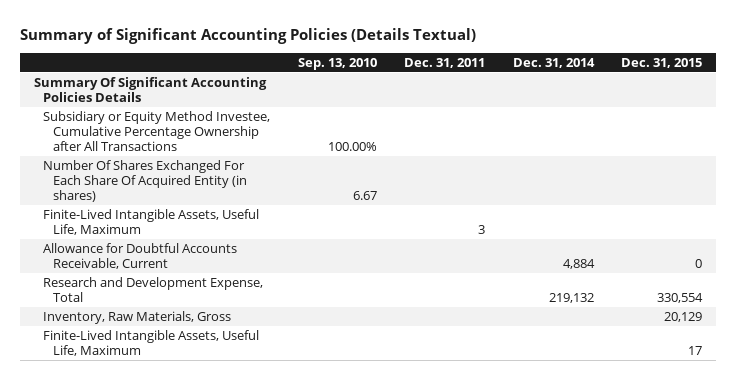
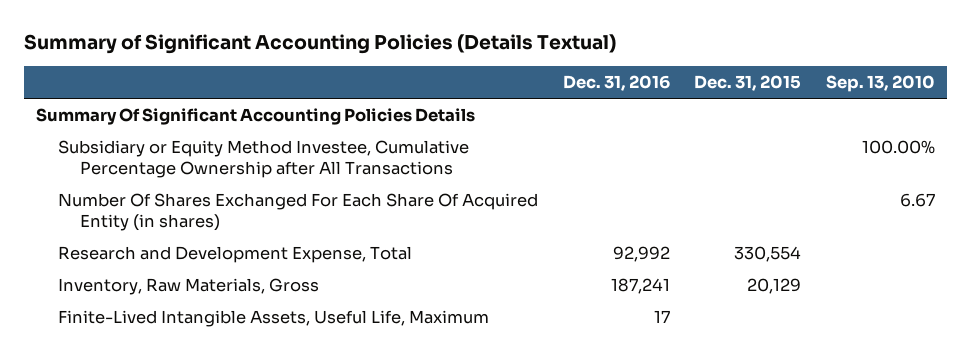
- | Sep. 13, 2010 | Dec. 31, 2011 | Dec. 31, 2014 | Dec. 31, 2015
+ | Dec. 31, 2016 | Dec. 31, 2015 | Sep. 13, 2010
- Allowance for Doubtful Accounts Receivable, Current | | | 4,884 | 0
- Finite-Lived Intangible Assets, Useful Life, Maximum | | | | 17
moved down: Finite-Lived Intangible Assets, Useful Life, Maximum | 17 | |

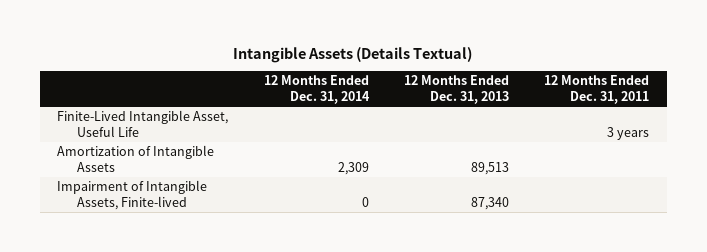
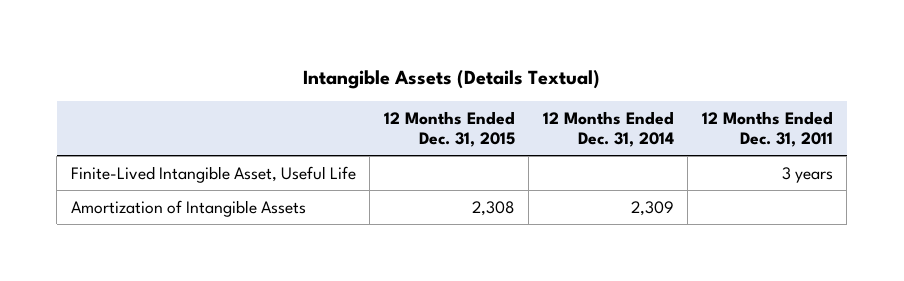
- | 12 Months Ended Dec. 31, 2014 | 12 Months Ended Dec. 31, 2013 | 12 Months Ended Dec. 31, 2011
+ | 12 Months Ended Dec. 31, 2015 | 12 Months Ended Dec. 31, 2014 | 12 Months Ended Dec. 31, 2011
- Impairment of Intangible Assets, Finite-lived | 0 | 87,340 |

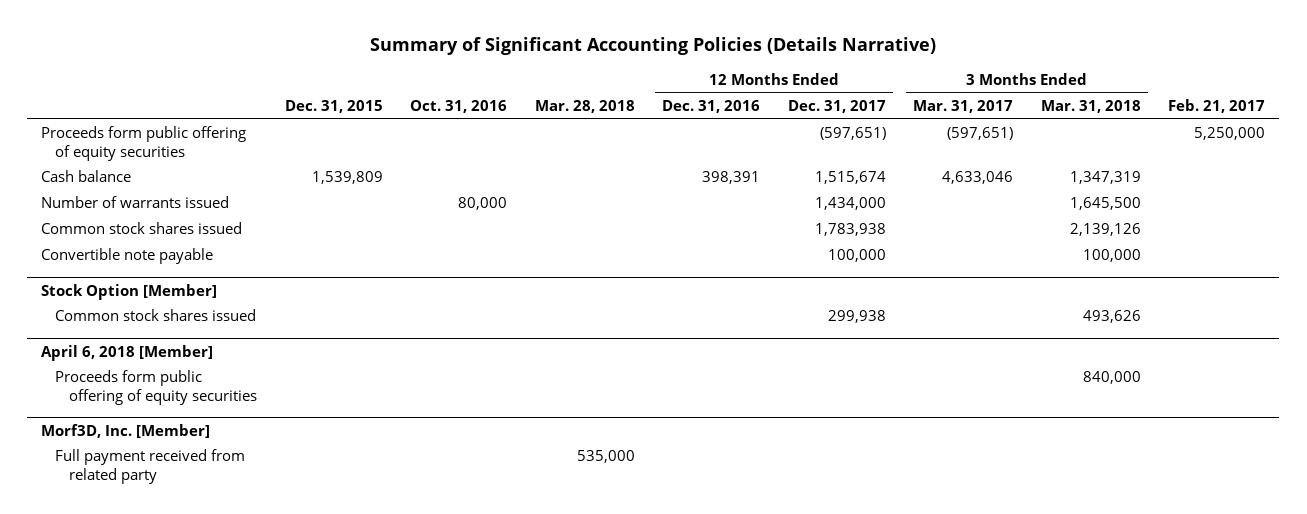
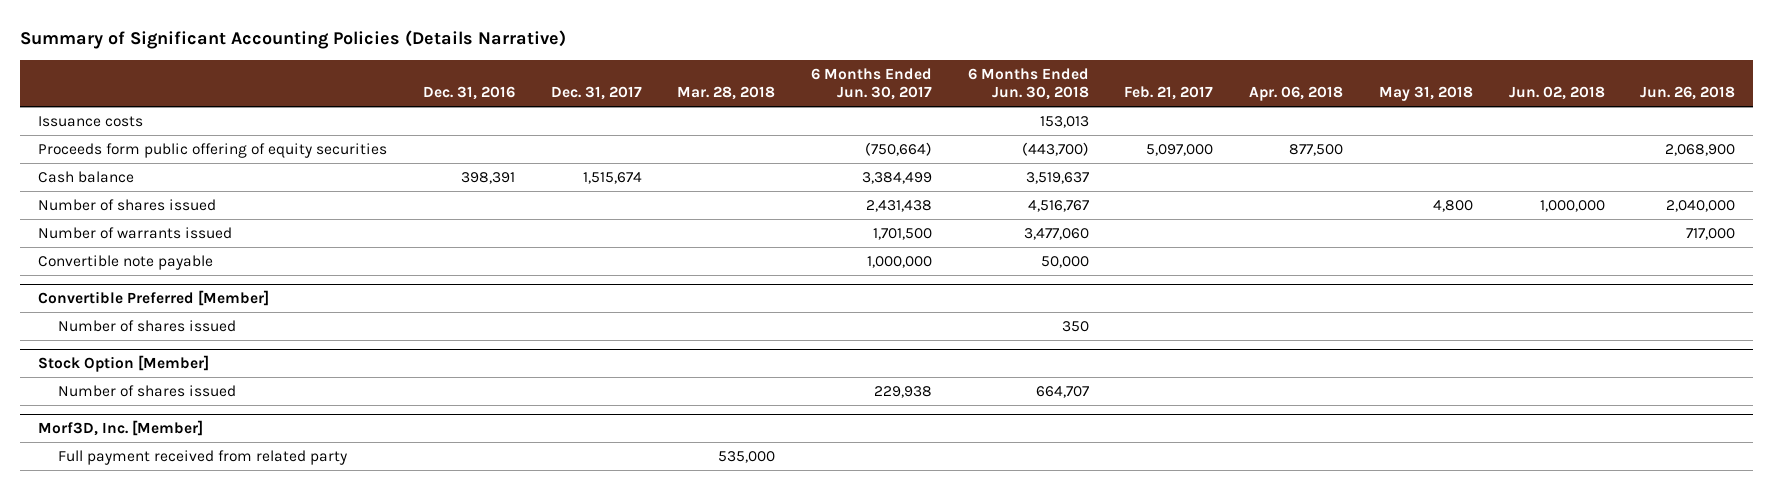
- | Dec. 31, 2015 | Oct. 31, 2016 | Mar. 28, 2018 | 12 Months Ended Dec. 31, 2016 | 12 Months Ended Dec. 31, 2017 | 3 Months Ended Mar. 31, 2017 | 3 Months Ended Mar. 31, 2018 | Feb. 21, 2017
+ | Dec. 31, 2016 | Dec. 31, 2017 | Mar. 28, 2018 | 6 Months Ended Jun. 30, 2017 | 6 Months Ended Jun. 30, 2018 | Feb. 21, 2017 | Apr. 06, 2018 | May 31, 2018 | Jun. 02, 2018 | Jun. 26, 2018
- Proceeds form public offering of equity securities | | | | | (597,651) | (597,651) | | 5,250,000
+ Issuance costs | | | | | 153,013 | | | | |
+ Proceeds form public offering of equity securities | | | | (750,664) | (443,700) | 5,097,000 | 877,500 | | | 2,068,900
+ Number of shares issued | | | | 2,431,438 | 4,516,767 | | | 4,800 | 1,000,000 | 2,040,000
- Common stock shares issued | | | | | 1,783,938 | | 2,139,126 |
+ Convertible Preferred [Member]
+ Number of shares issued | | | | | 350 | | | | |
@ Stock Option [Member]
- Common stock shares issued | | | | | 299,938 | | 493,626 |
- April 6, 2018 [Member]
- Proceeds form public offering of equity securities | | | | | | | 840,000 |
@ Stock Option [Member]
+ Number of shares issued | | | | 229,938 | 664,707 | | | | |

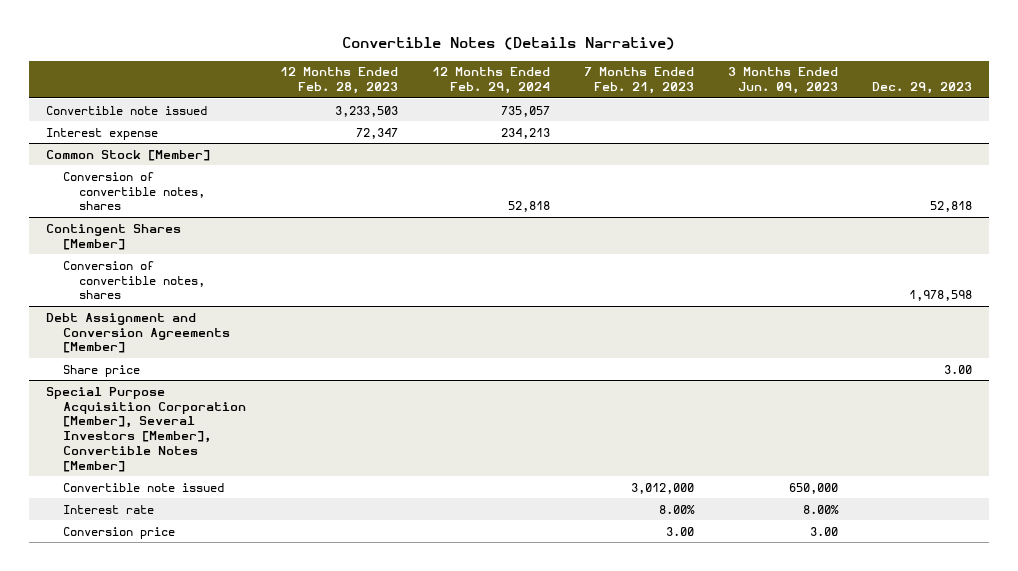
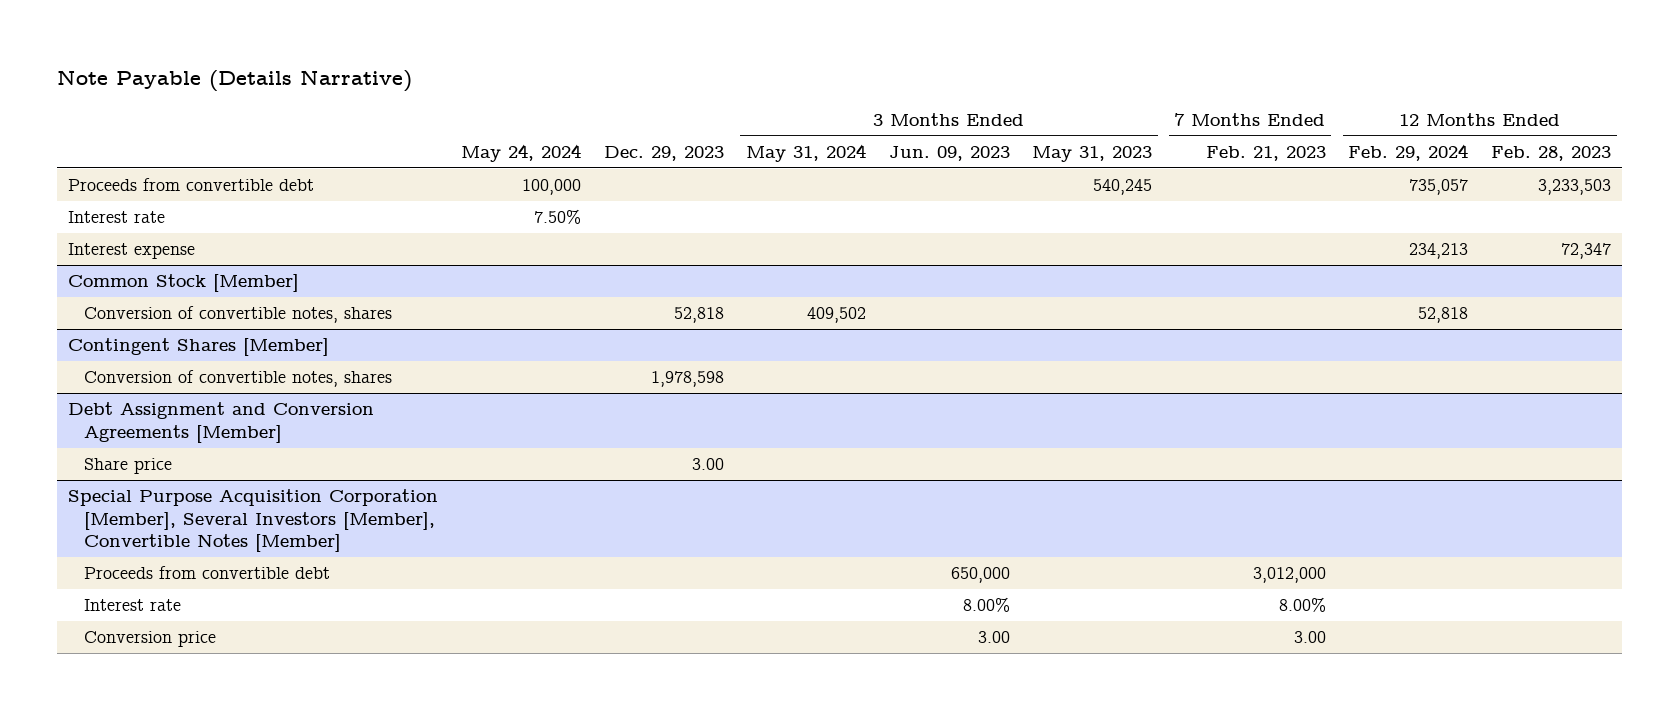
- Convertible Notes (Details Narrative)
+ Note Payable (Details Narrative)
- | 12 Months Ended Feb. 28, 2023 | 12 Months Ended Feb. 29, 2024 | 7 Months Ended Feb. 21, 2023 | 3 Months Ended Jun. 09, 2023 | Dec. 29, 2023
+ | May 24, 2024 | Dec. 29, 2023 | 3 Months Ended May 31, 2024 | 3 Months Ended Jun. 09, 2023 | 3 Months Ended May 31, 2023 | 7 Months Ended Feb. 21, 2023 | 12 Months Ended Feb. 29, 2024 | 12 Months Ended Feb. 28, 2023
- Convertible note issued | 3,233,503 | 735,057 | | |
+ Proceeds from convertible debt | 100,000 | | | | 540,245 | | 735,057 | 3,233,503
+ Interest rate | 7.50% | | | | | | |
@ Special Purpose Acquisition Corporation [Member], Several Investors [Member], Convertible Notes [Member]
- Convertible note issued | | | 3,012,000 | 650,000 |
+ Proceeds from convertible debt | | | | 650,000 | | 3,012,000 | |

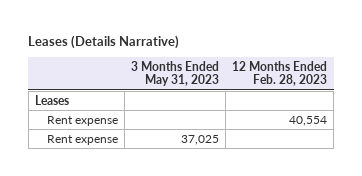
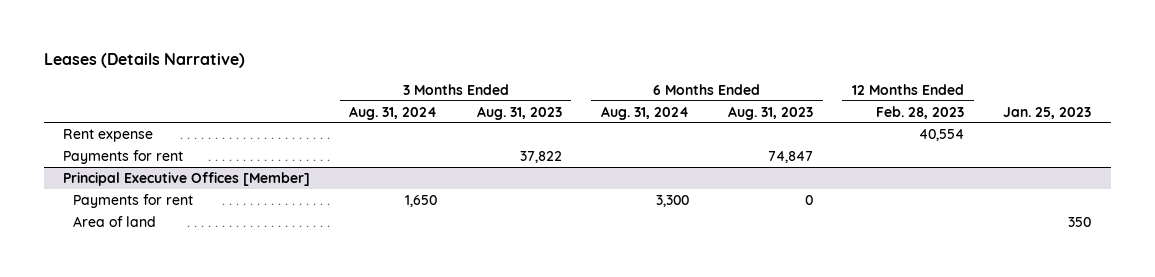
- | 3 Months Ended May 31, 2023 | 12 Months Ended Feb. 28, 2023
+ | 3 Months Ended Aug. 31, 2024 | 3 Months Ended Aug. 31, 2023 | 6 Months Ended Aug. 31, 2024 | 6 Months Ended Aug. 31, 2023 | 12 Months Ended Feb. 28, 2023 | Jan. 25, 2023
- Leases
- Rent expense | 37,025 |
+ Payments for rent | | 37,822 | | 74,847 | |
+ Principal Executive Offices [Member]
+ Payments for rent | 1,650 | | 3,300 | 0 | |
+ Area of land | | | | | | 350

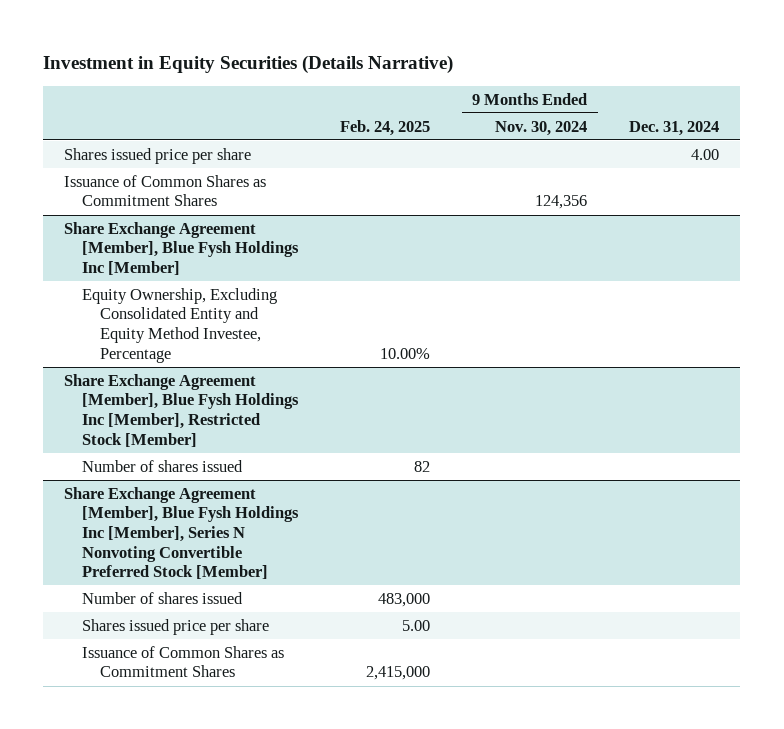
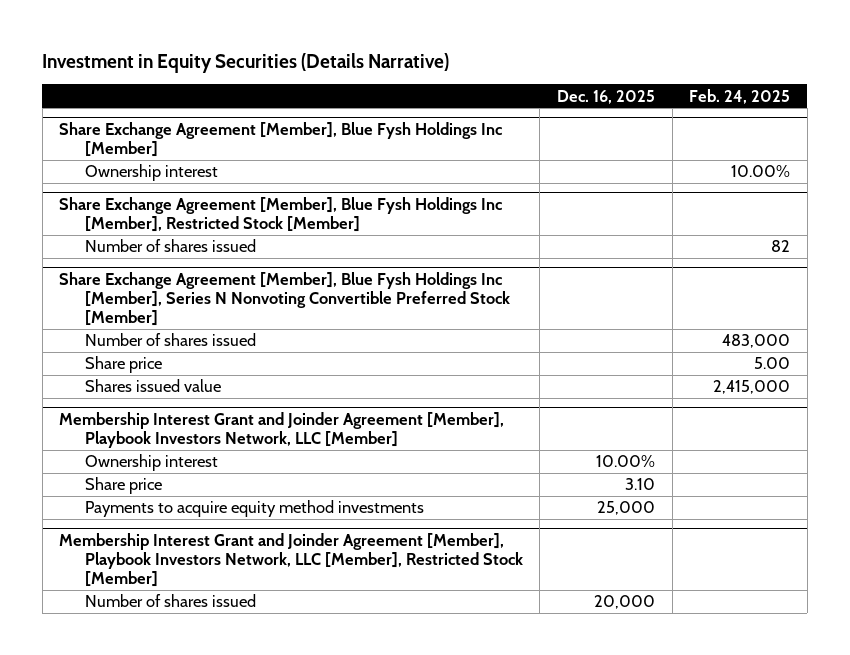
- | Feb. 24, 2025 | 9 Months Ended Nov. 30, 2024 | Dec. 31, 2024
+ | Dec. 16, 2025 | Feb. 24, 2025
- Shares issued price per share | | | 4.00
- Issuance of Common Shares as Commitment Shares | | 124,356 |
@ Share Exchange Agreement [Member], Blue Fysh Holdings Inc [Member]
- Equity Ownership, Excluding Consolidated Entity and Equity Method Investee, Percentage | 10.00% | |
+ Ownership interest | | 10.00%
@ Share Exchange Agreement [Member], Blue Fysh Holdings Inc [Member], Series N Nonvoting Convertible Preferred Stock [Member]
- Shares issued price per share | 5.00 | |
- Issuance of Common Shares as Commitment Shares | 2,415,000 | |
+ Share price | | 5.00
+ Shares issued value | | 2,415,000
+ Membership Interest Grant and Joinder Agreement [Member], Playbook Investors Network, LLC [Member]
+ Ownership interest | 10.00% |
+ Share price | 3.10 |
+ Payments to acquire equity method investments | 25,000 |
+ Membership Interest Grant and Joinder Agreement [Member], Playbook Investors Network, LLC [Member], Restricted Stock [Member]
+ Number of shares issued | 20,000 |

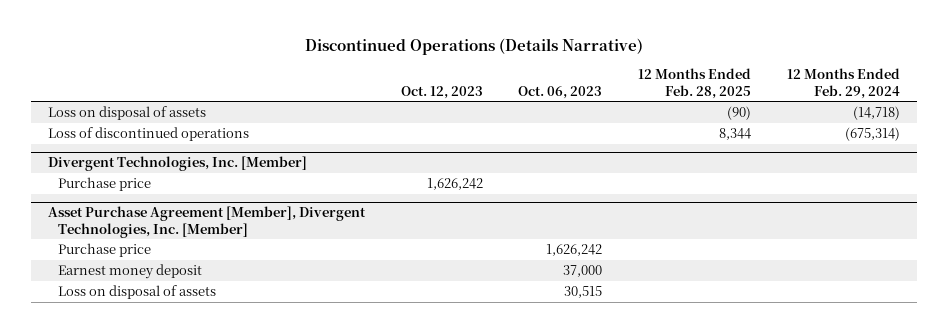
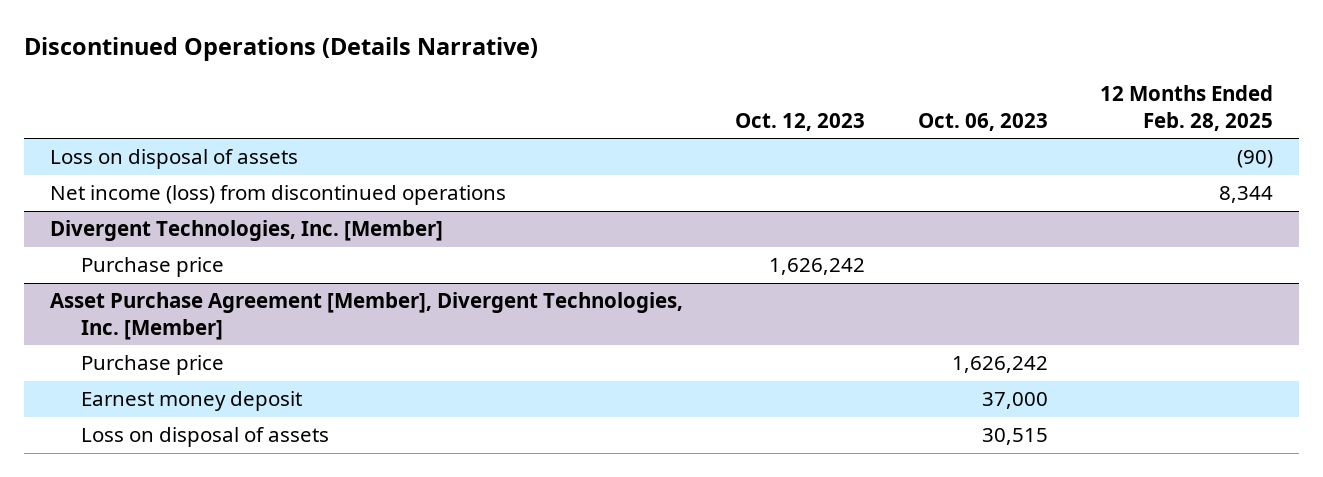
- | Oct. 12, 2023 | Oct. 06, 2023 | 12 Months Ended Feb. 28, 2025 | 12 Months Ended Feb. 29, 2024
+ | Oct. 12, 2023 | Oct. 06, 2023 | 12 Months Ended Feb. 28, 2025
- Loss of discontinued operations | | | 8,344 | (675,314)
+ Net income (loss) from discontinued operations | | | 8,344

